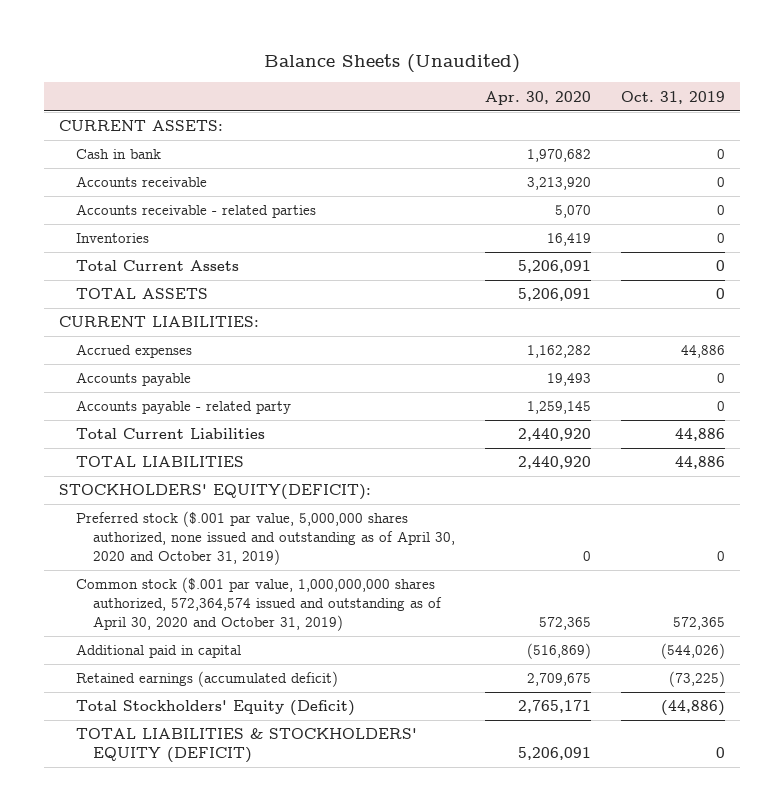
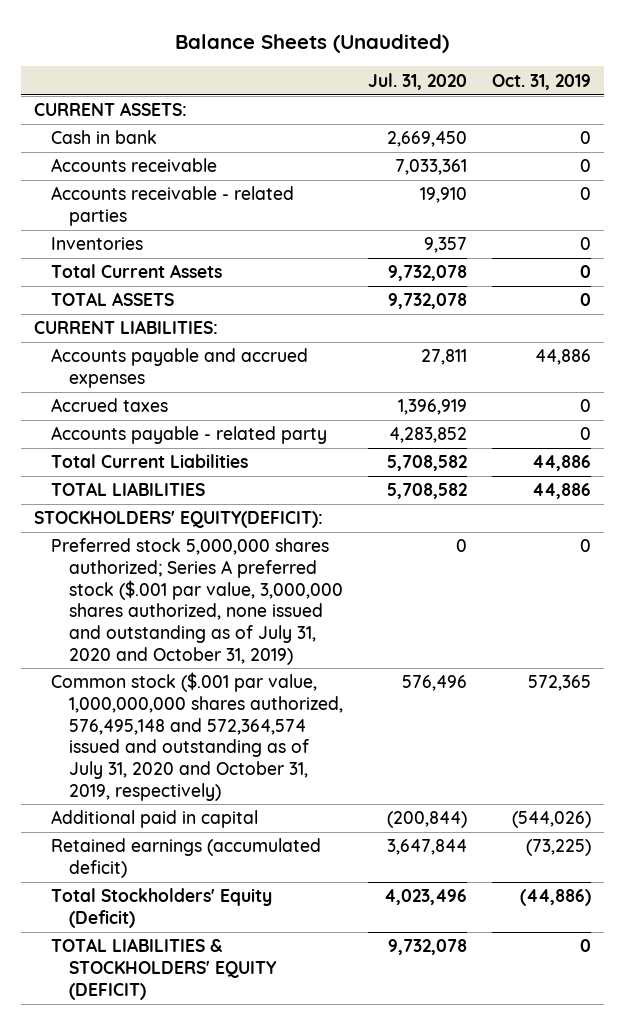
- | Apr. 30, 2020 | Oct. 31, 2019
+ | Jul. 31, 2020 | Oct. 31, 2019
- Accrued expenses | 1,162,282 | 44,886
- Accounts payable | 19,493 | 0
+ Accounts payable and accrued expenses | 27,811 | 44,886
+ Accrued taxes | 1,396,919 | 0
- Preferred stock ($.001 par value, 5,000,000 shares authorized, none issued and outstanding as of April 30, 2020 and October 31, 2019) | 0 | 0
- Common stock ($.001 par value, 1,000,000,000 shares authorized, 572,364,574 issued and outstanding as of April 30, 2020 and October 31, 2019) | 572,365 | 572,365
+ Preferred stock 5,000,000 shares authorized; Series A preferred stock ($.001 par value, 3,000,000 shares authorized, none issued and outstanding as of July 31, 2020 and October 31, 2019) | 0 | 0
+ Common stock ($.001 par value, 1,000,000,000 shares authorized, 576,495,148 and 572,364,574 issued and outstanding as of July 31, 2020 and October 31, 2019, respectively) | 576,496 | 572,365

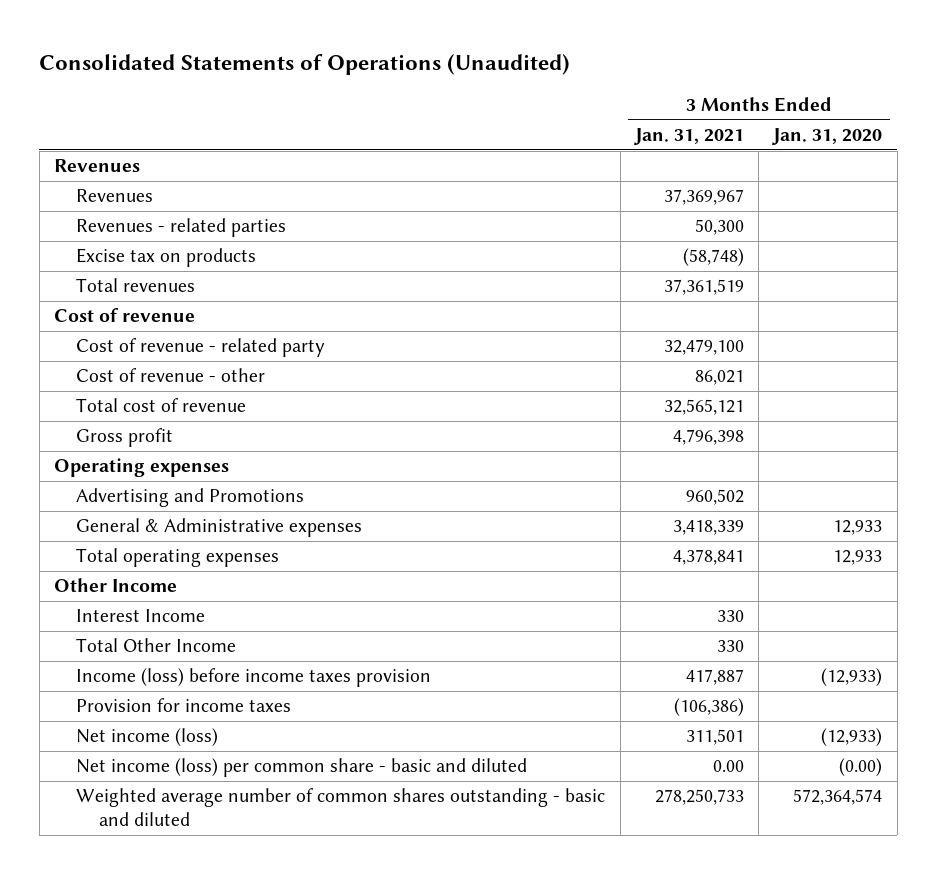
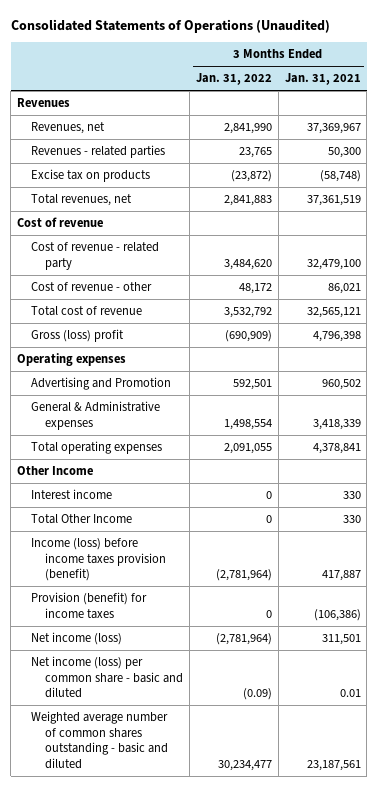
- | 3 Months Ended Jan. 31, 2021 | 3 Months Ended Jan. 31, 2020
+ | 3 Months Ended Jan. 31, 2022 | 3 Months Ended Jan. 31, 2021
- Revenues | 37,369,967 |
+ Revenues, net | 2,841,990 | 37,369,967
- Total revenues | 37,361,519 |
+ Total revenues, net | 2,841,883 | 37,361,519
- Gross profit | 4,796,398 |
+ Gross (loss) profit | (690,909) | 4,796,398
- Advertising and Promotions | 960,502 |
+ Advertising and Promotion | 592,501 | 960,502
- Interest Income | 330 |
+ Interest income | 0 | 330
- Income (loss) before income taxes provision | 417,887 | (12,933)
- Provision for income taxes | (106,386) |
+ Income (loss) before income taxes provision (benefit) | (2,781,964) | 417,887
+ Provision (benefit) for income taxes | 0 | (106,386)
- Net income (loss) per common share - basic and diluted | 0.00 | (0.00)
- Weighted average number of common shares outstanding - basic and diluted | 278,250,733 | 572,364,574
+ Net income (loss) per common share - basic and diluted | (0.09) | 0.01
+ Weighted average number of common shares outstanding - basic and diluted | 30,234,477 | 23,187,561

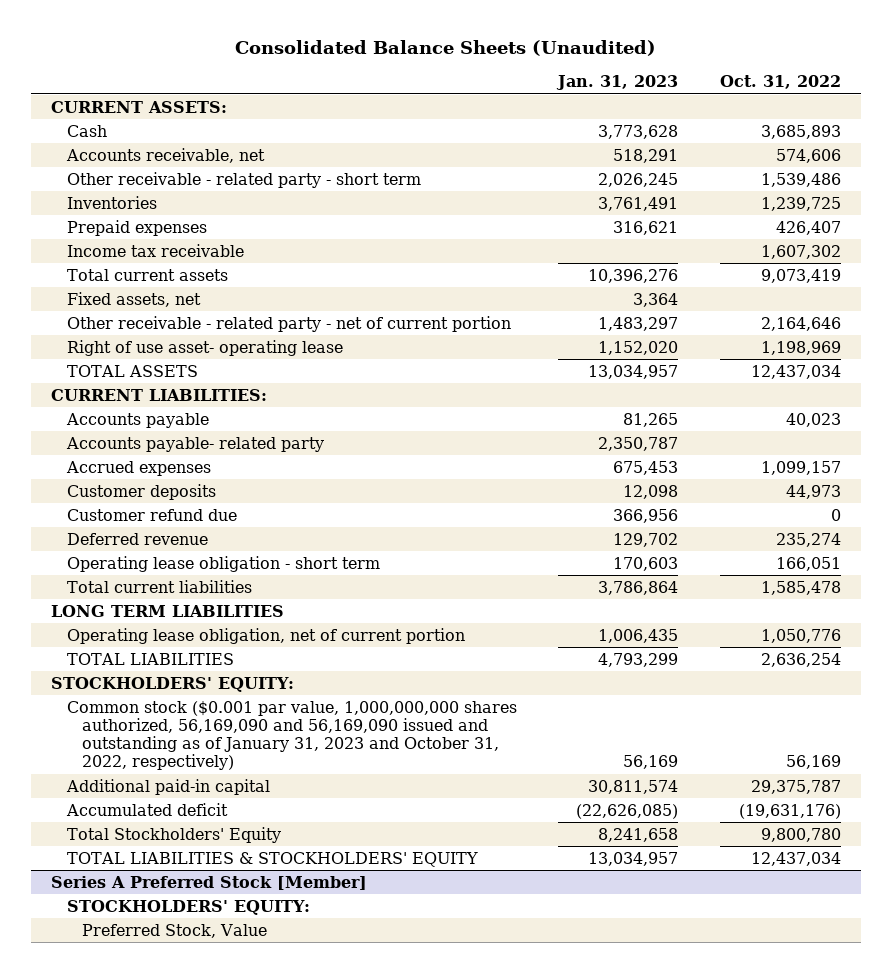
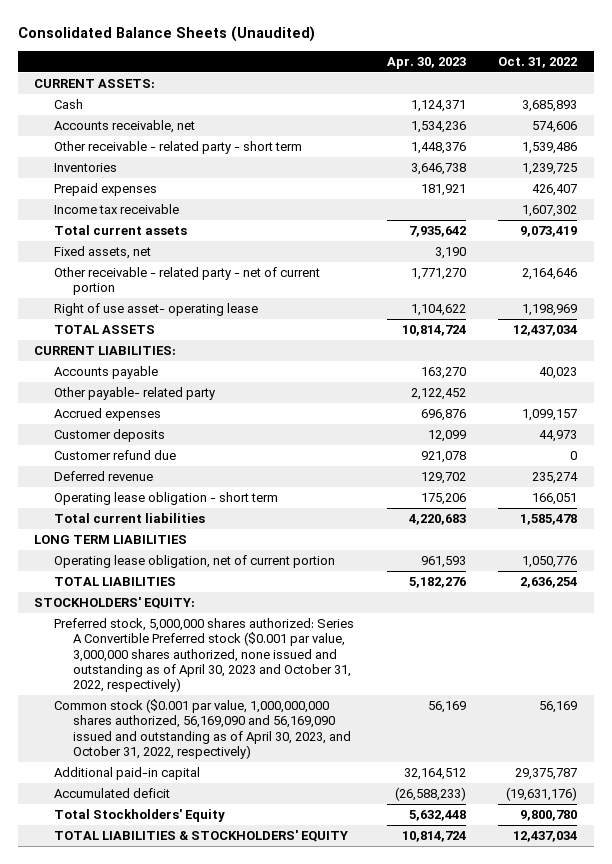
- | Jan. 31, 2023 | Oct. 31, 2022
+ | Apr. 30, 2023 | Oct. 31, 2022
- Accounts payable- related party | 2,350,787 |
+ Other payable- related party | 2,122,452 |
- Common stock ($0.001 par value, 1,000,000,000 shares authorized, 56,169,090 and 56,169,090 issued and outstanding as of January 31, 2023 and October 31, 2022, respectively) | 56,169 | 56,169
+ Preferred stock, 5,000,000 shares authorized: Series A Convertible Preferred stock ($0.001 par value, 3,000,000 shares authorized, none issued and outstanding as of April 30, 2023 and October 31, 2022, respectively)
+ Common stock ($0.001 par value, 1,000,000,000 shares authorized, 56,169,090 and 56,169,090 issued and outstanding as of April 30, 2023, and October 31, 2022, respectively) | 56,169 | 56,169
- Series A Preferred Stock [Member]
- STOCKHOLDERS' EQUITY:
- Preferred Stock, Value

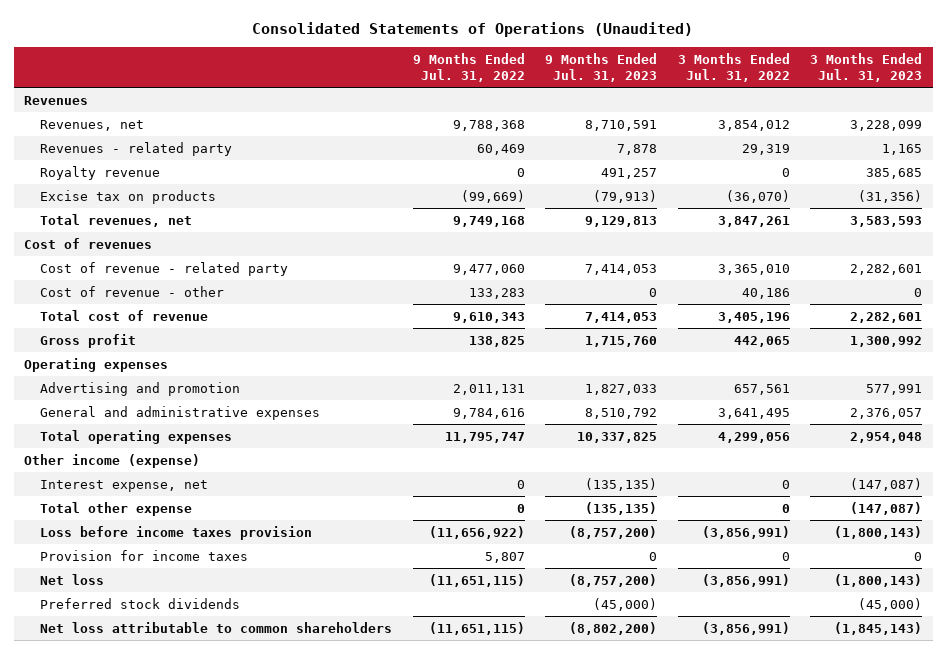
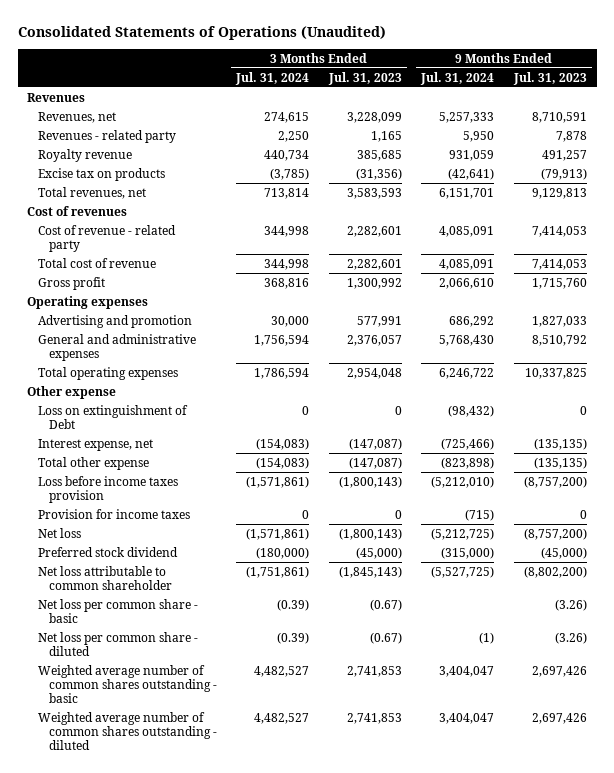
- | 9 Months Ended Jul. 31, 2022 | 9 Months Ended Jul. 31, 2023 | 3 Months Ended Jul. 31, 2022 | 3 Months Ended Jul. 31, 2023
+ | 3 Months Ended Jul. 31, 2024 | 3 Months Ended Jul. 31, 2023 | 9 Months Ended Jul. 31, 2024 | 9 Months Ended Jul. 31, 2023
- Cost of revenue - other | 133,283 | 0 | 40,186 | 0
- Other income (expense)
+ Other expense
+ Loss on extinguishment of Debt | 0 | 0 | (98,432) | 0
- Preferred stock dividends | | (45,000) | | (45,000)
- Net loss attributable to common shareholders | (11,651,115) | (8,802,200) | (3,856,991) | (1,845,143)
+ Preferred stock dividend | (180,000) | (45,000) | (315,000) | (45,000)
+ Net loss attributable to common shareholder | (1,751,861) | (1,845,143) | (5,527,725) | (8,802,200)
+ Net loss per common share - basic | (0.39) | (0.67) | | (3.26)
+ Net loss per common share - diluted | (0.39) | (0.67) | (1) | (3.26)
+ Weighted average number of common shares outstanding - basic | 4,482,527 | 2,741,853 | 3,404,047 | 2,697,426
+ Weighted average number of common shares outstanding - diluted | 4,482,527 | 2,741,853 | 3,404,047 | 2,697,426

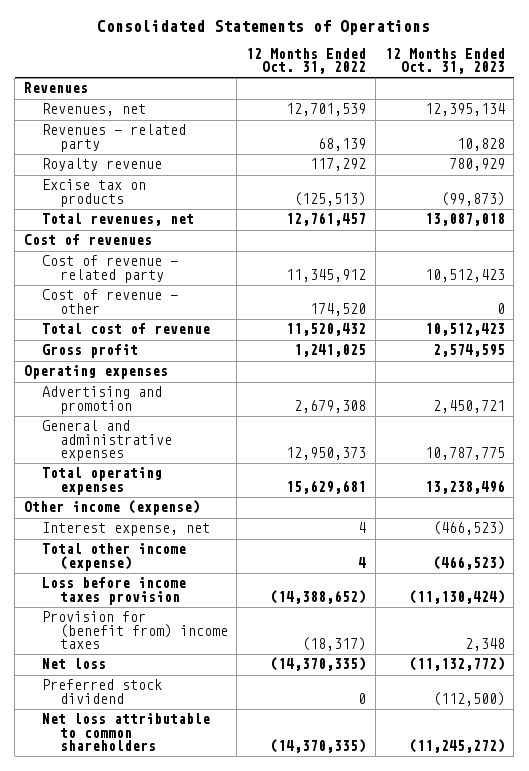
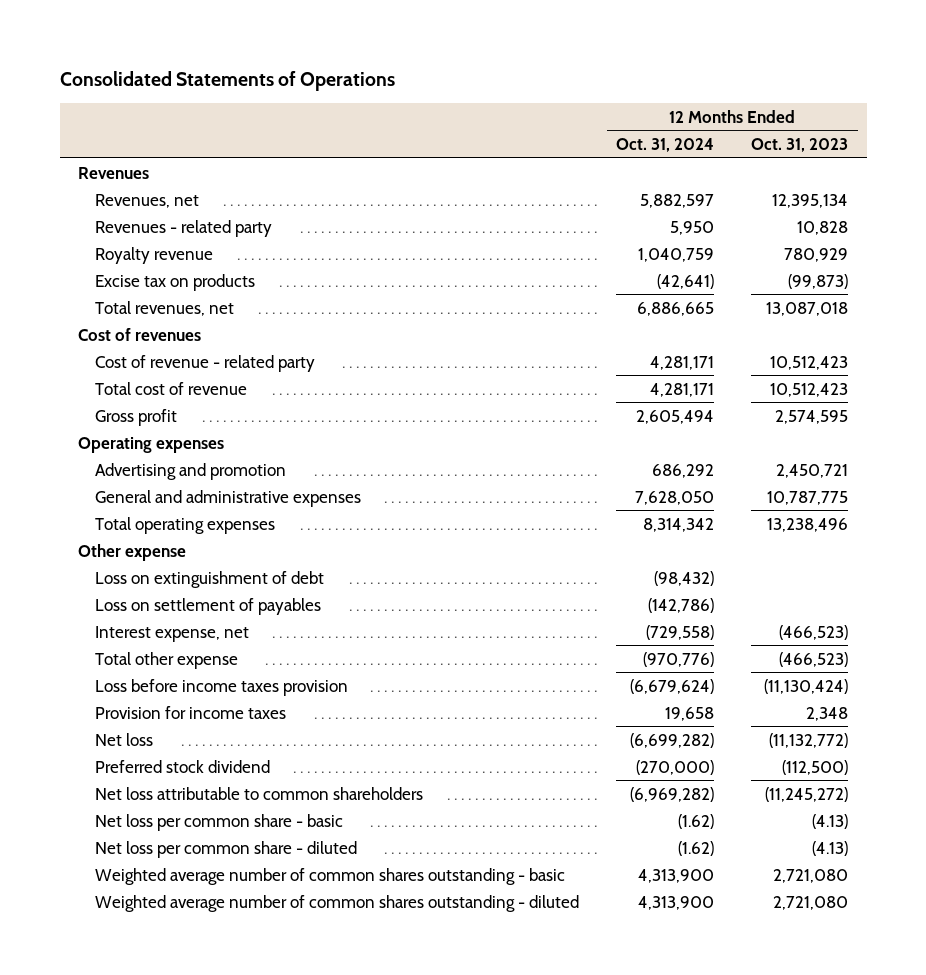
- | 12 Months Ended Oct. 31, 2022 | 12 Months Ended Oct. 31, 2023
+ | 12 Months Ended Oct. 31, 2024 | 12 Months Ended Oct. 31, 2023
- Cost of revenue - other | 174,520 | 0
- Other income (expense)
+ Other expense
+ Loss on extinguishment of debt | (98,432) |
+ Loss on settlement of payables | (142,786) |
- Total other income (expense) | 4 | (466,523)
+ Total other expense | (970,776) | (466,523)
- Provision for (benefit from) income taxes | (18,317) | 2,348
+ Provision for income taxes | 19,658 | 2,348
+ Net loss per common share - basic | (1.62) | (4.13)
+ Net loss per common share - diluted | (1.62) | (4.13)
+ Weighted average number of common shares outstanding - basic | 4,313,900 | 2,721,080
+ Weighted average number of common shares outstanding - diluted | 4,313,900 | 2,721,080

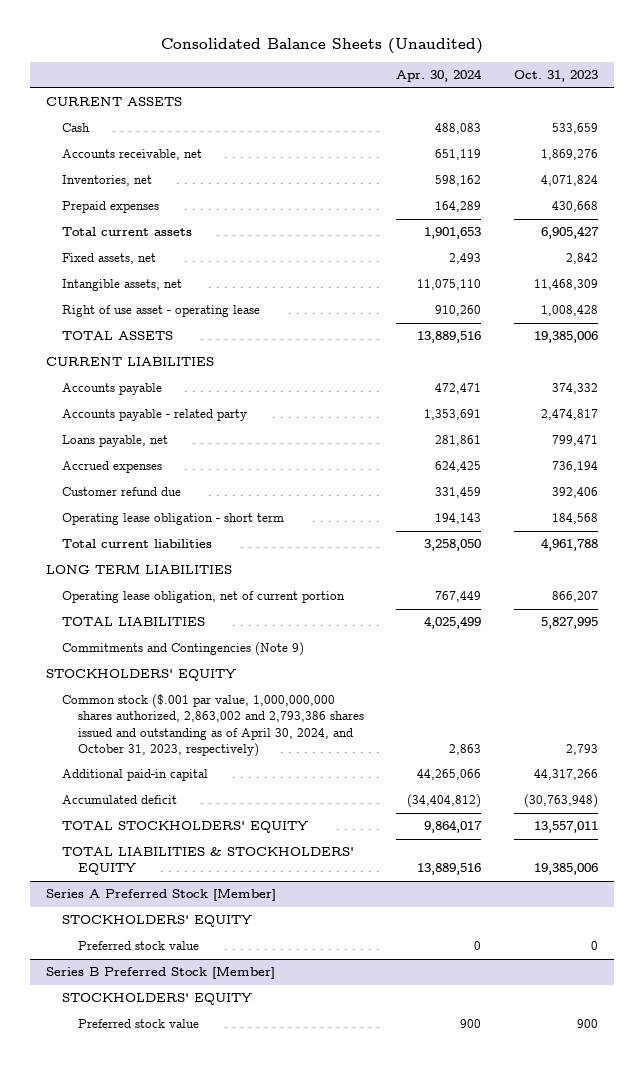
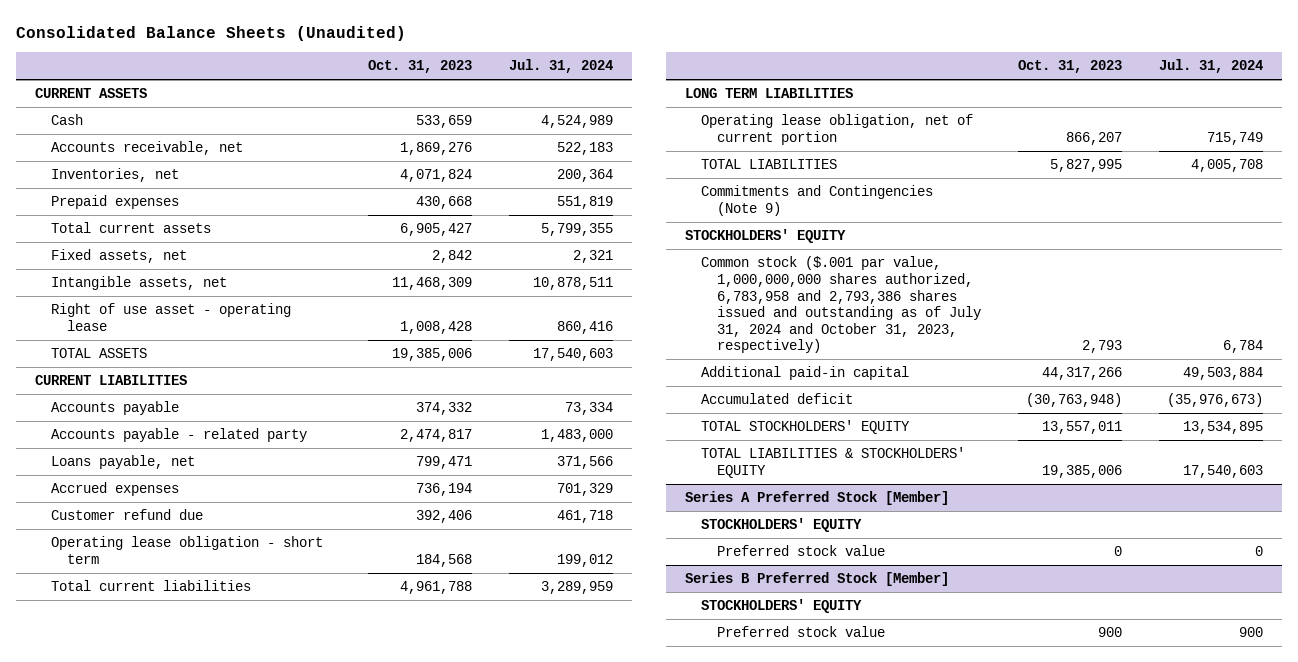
- | Apr. 30, 2024 | Oct. 31, 2023
+ | Oct. 31, 2023 | Jul. 31, 2024
- Common stock ($.001 par value, 1,000,000,000 shares authorized, 2,863,002 and 2,793,386 shares issued and outstanding as of April 30, 2024, and October 31, 2023, respectively) | 2,863 | 2,793
+ Common stock ($.001 par value, 1,000,000,000 shares authorized, 6,783,958 and 2,793,386 shares issued and outstanding as of July 31, 2024 and October 31, 2023, respectively) | 2,793 | 6,784

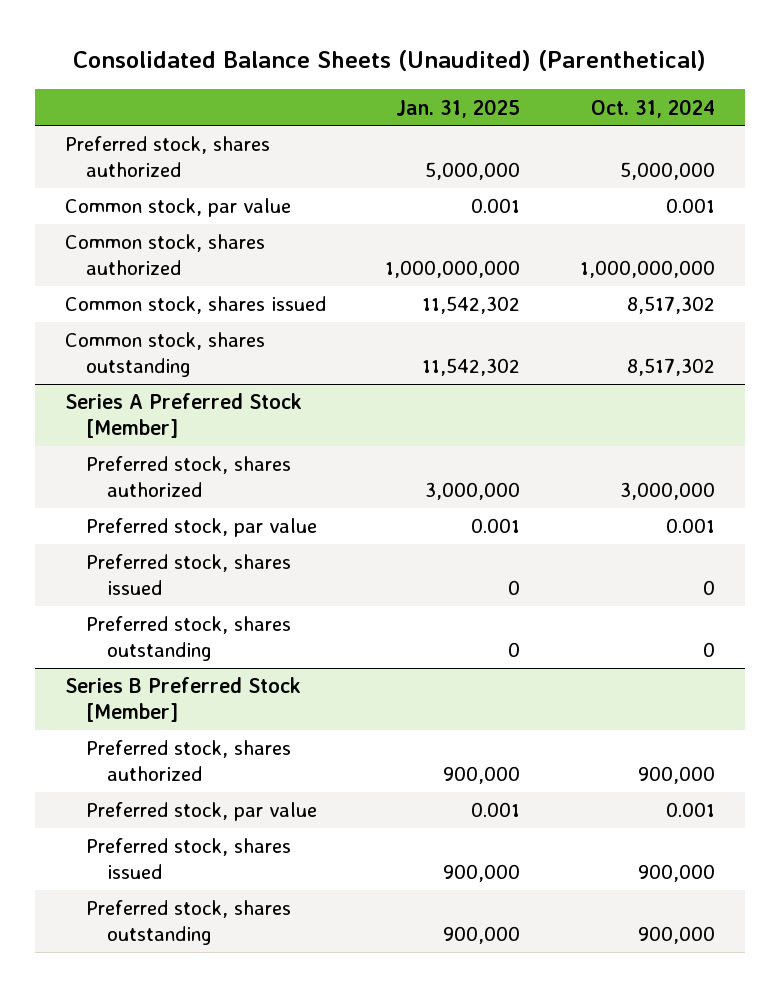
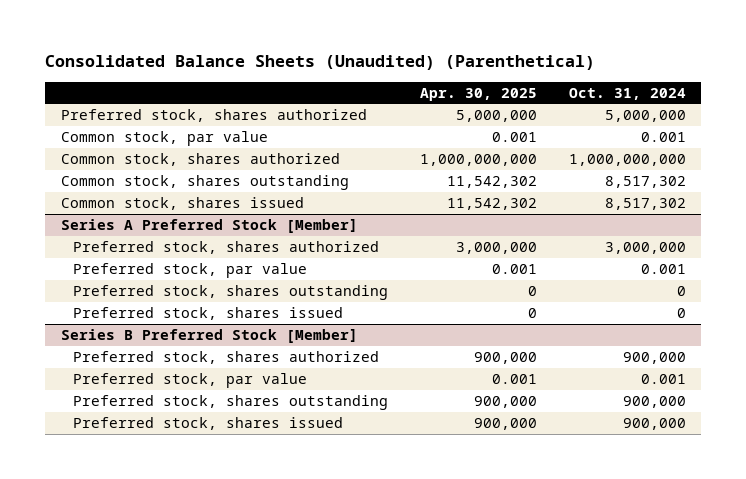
- | Jan. 31, 2025 | Oct. 31, 2024
+ | Apr. 30, 2025 | Oct. 31, 2024
moved down: Common stock, shares issued | 11,542,302 | 8,517,302
@ Series A Preferred Stock [Member]
moved down: Preferred stock, shares issued | 0 | 0
@ Series B Preferred Stock [Member]
moved down: Preferred stock, shares issued | 900,000 | 900,000

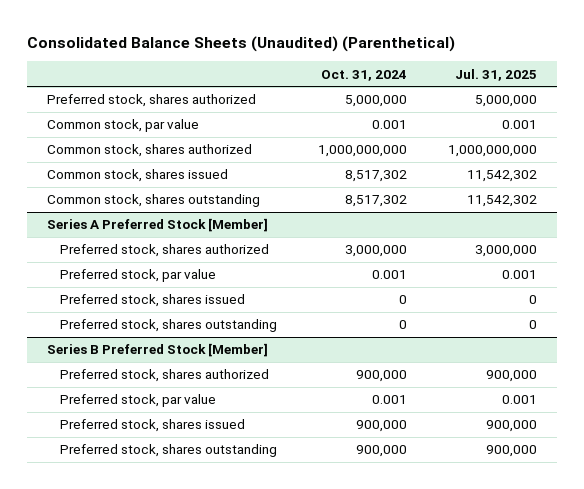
- | Apr. 30, 2025 | Oct. 31, 2024
+ | Oct. 31, 2024 | Jul. 31, 2025
moved down: Common stock, shares outstanding | 8,517,302 | 11,542,302
@ Series A Preferred Stock [Member]
moved down: Preferred stock, shares outstanding | 0 | 0
@ Series B Preferred Stock [Member]
moved down: Preferred stock, shares outstanding | 900,000 | 900,000

